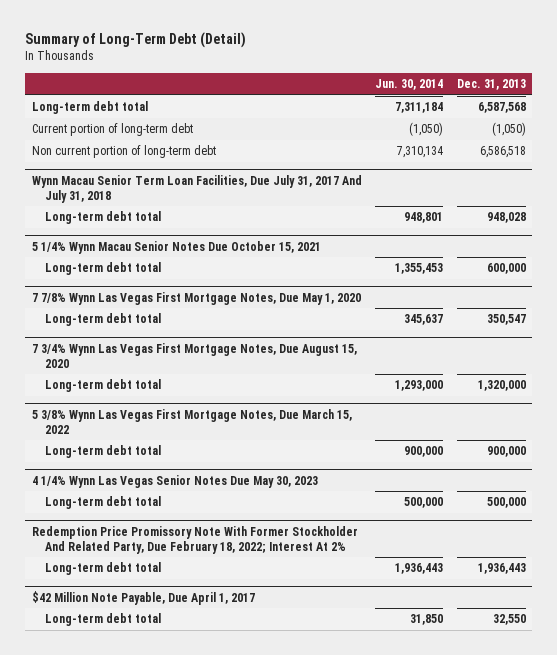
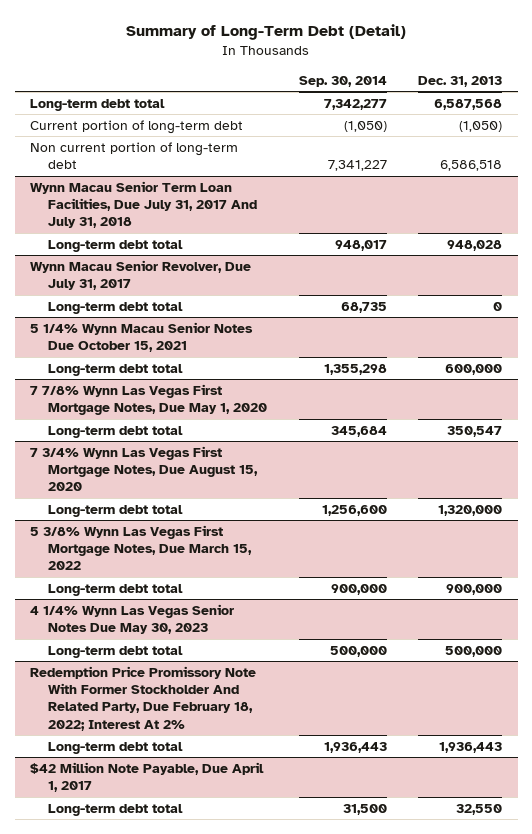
- | Jun. 30, 2014 | Dec. 31, 2013
+ | Sep. 30, 2014 | Dec. 31, 2013
+ Wynn Macau Senior Revolver, Due July 31, 2017
+ Long-term debt total | 68,735 | 0

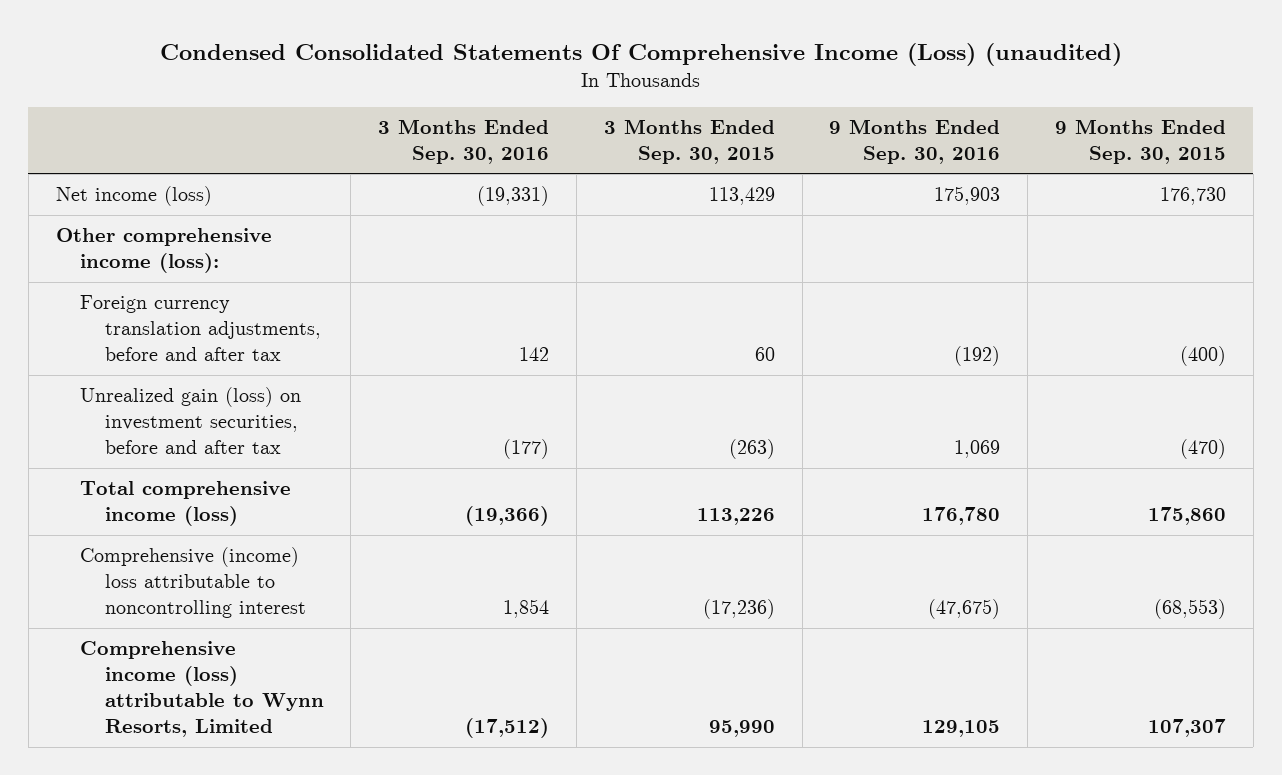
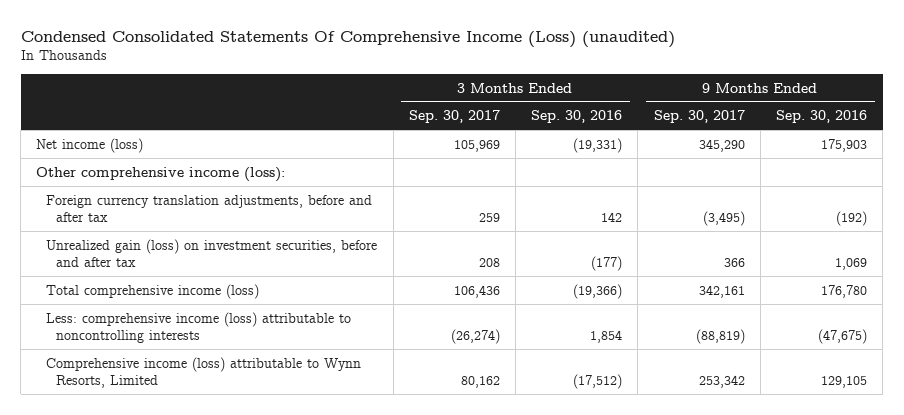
- | 3 Months Ended Sep. 30, 2016 | 3 Months Ended Sep. 30, 2015 | 9 Months Ended Sep. 30, 2016 | 9 Months Ended Sep. 30, 2015
+ | 3 Months Ended Sep. 30, 2017 | 3 Months Ended Sep. 30, 2016 | 9 Months Ended Sep. 30, 2017 | 9 Months Ended Sep. 30, 2016
- Comprehensive (income) loss attributable to noncontrolling interest | 1,854 | (17,236) | (47,675) | (68,553)
+ Less: comprehensive income (loss) attributable to noncontrolling interests | (26,274) | 1,854 | (88,819) | (47,675)

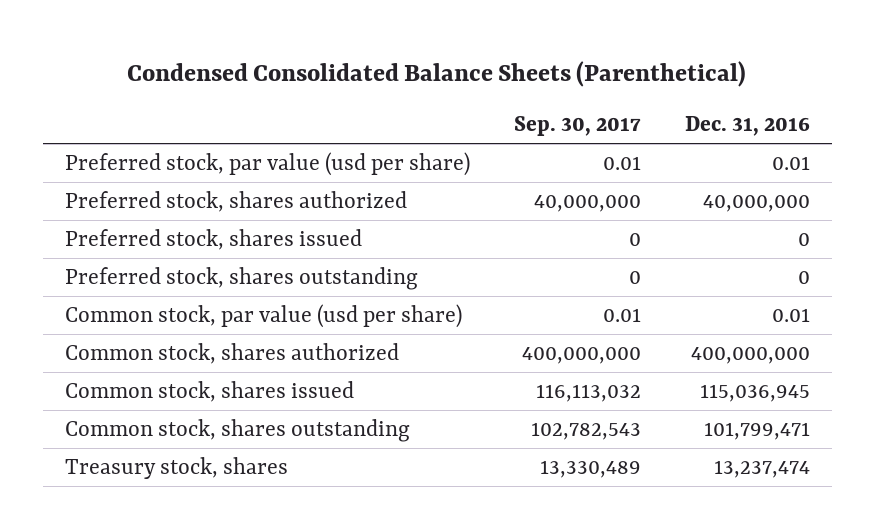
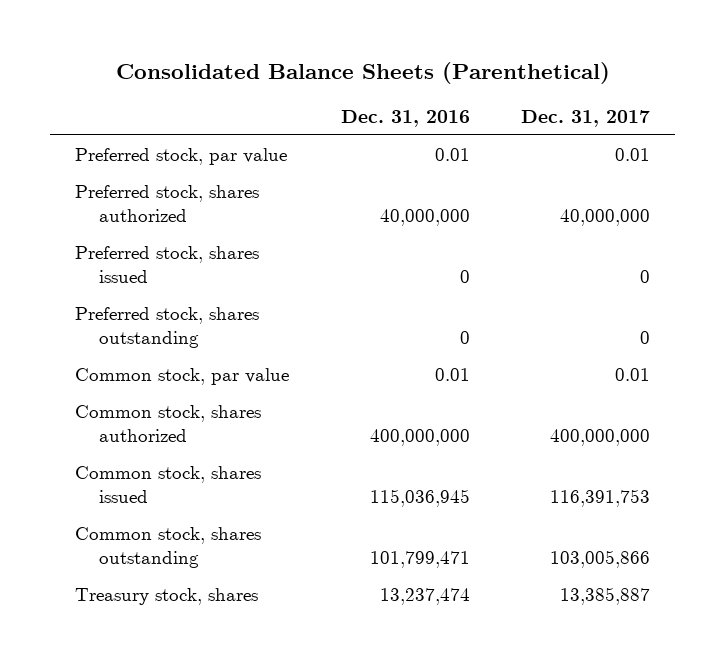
- Condensed Consolidated Balance Sheets (Parenthetical)
+ Consolidated Balance Sheets (Parenthetical)
- | Sep. 30, 2017 | Dec. 31, 2016
+ | Dec. 31, 2016 | Dec. 31, 2017
- Preferred stock, par value (usd per share) | 0.01 | 0.01
+ Preferred stock, par value | 0.01 | 0.01
- Common stock, par value (usd per share) | 0.01 | 0.01
+ Common stock, par value | 0.01 | 0.01

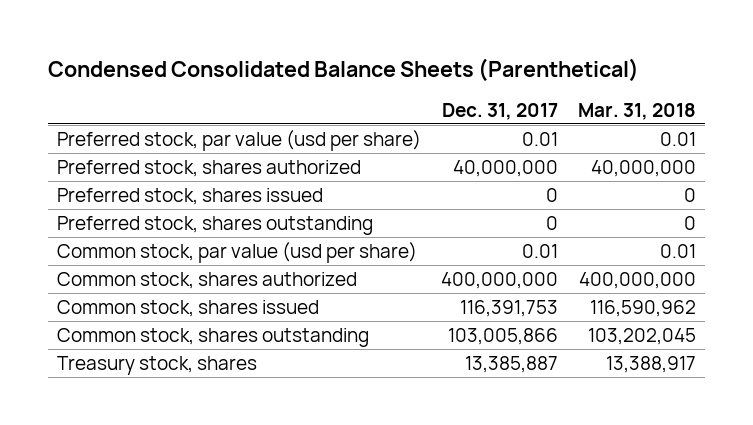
- Consolidated Balance Sheets (Parenthetical)
+ Condensed Consolidated Balance Sheets (Parenthetical)
- | Dec. 31, 2016 | Dec. 31, 2017
+ | Dec. 31, 2017 | Mar. 31, 2018
- Preferred stock, par value | 0.01 | 0.01
+ Preferred stock, par value (usd per share) | 0.01 | 0.01
- Common stock, par value | 0.01 | 0.01
+ Common stock, par value (usd per share) | 0.01 | 0.01

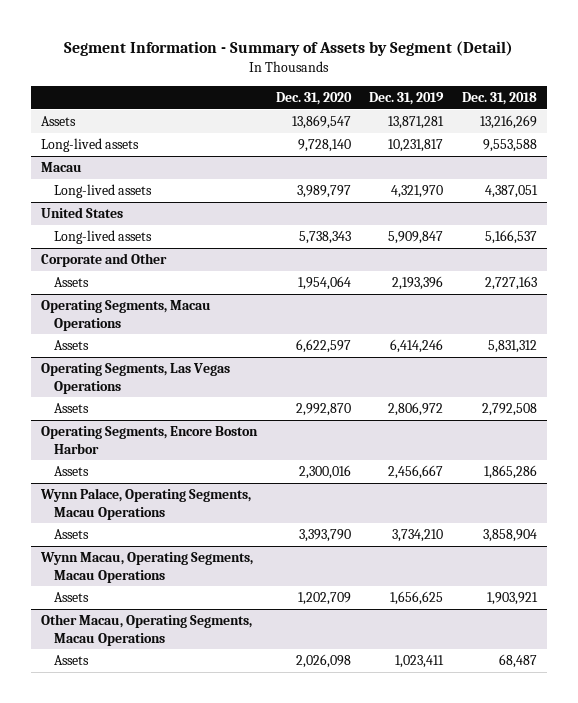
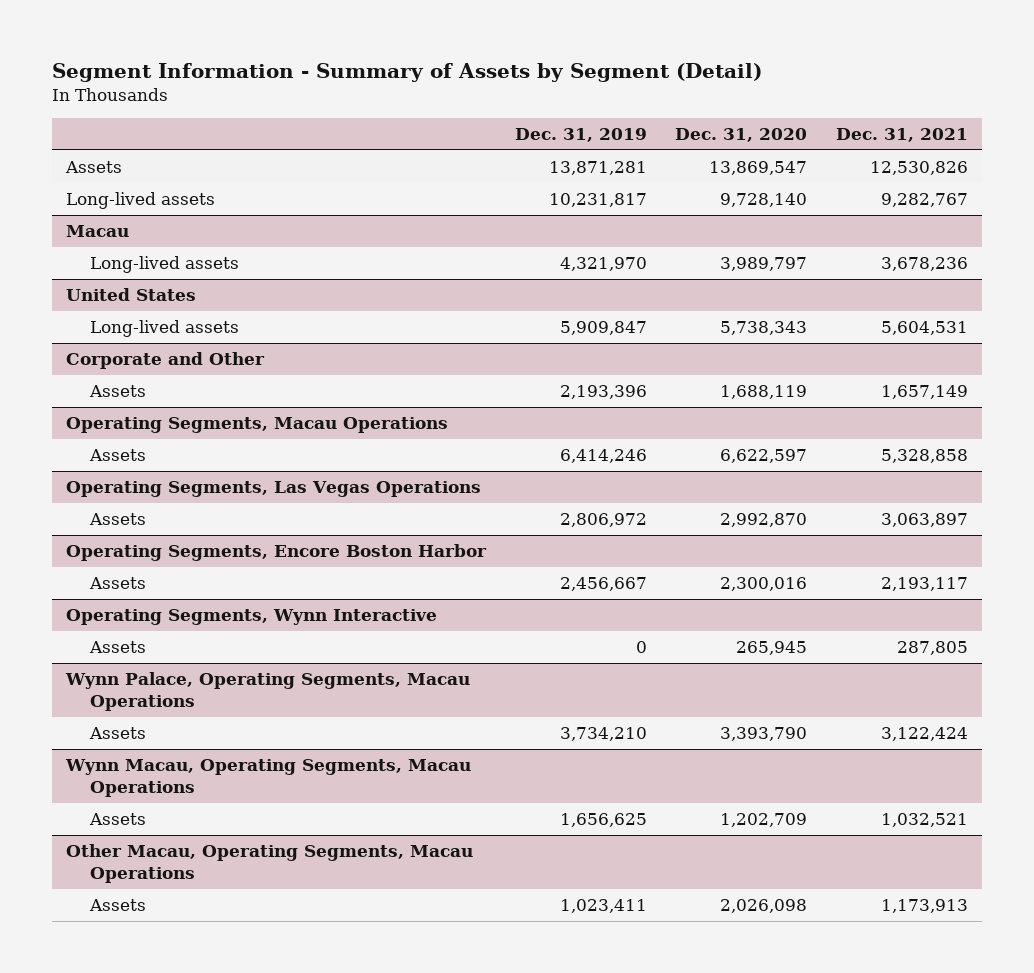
- | Dec. 31, 2020 | Dec. 31, 2019 | Dec. 31, 2018
+ | Dec. 31, 2019 | Dec. 31, 2020 | Dec. 31, 2021
@ Corporate and Other
- Assets | 1,954,064 | 2,193,396 | 2,727,163
+ Assets | 2,193,396 | 1,688,119 | 1,657,149
+ Operating Segments, Wynn Interactive
+ Assets | 0 | 265,945 | 287,805

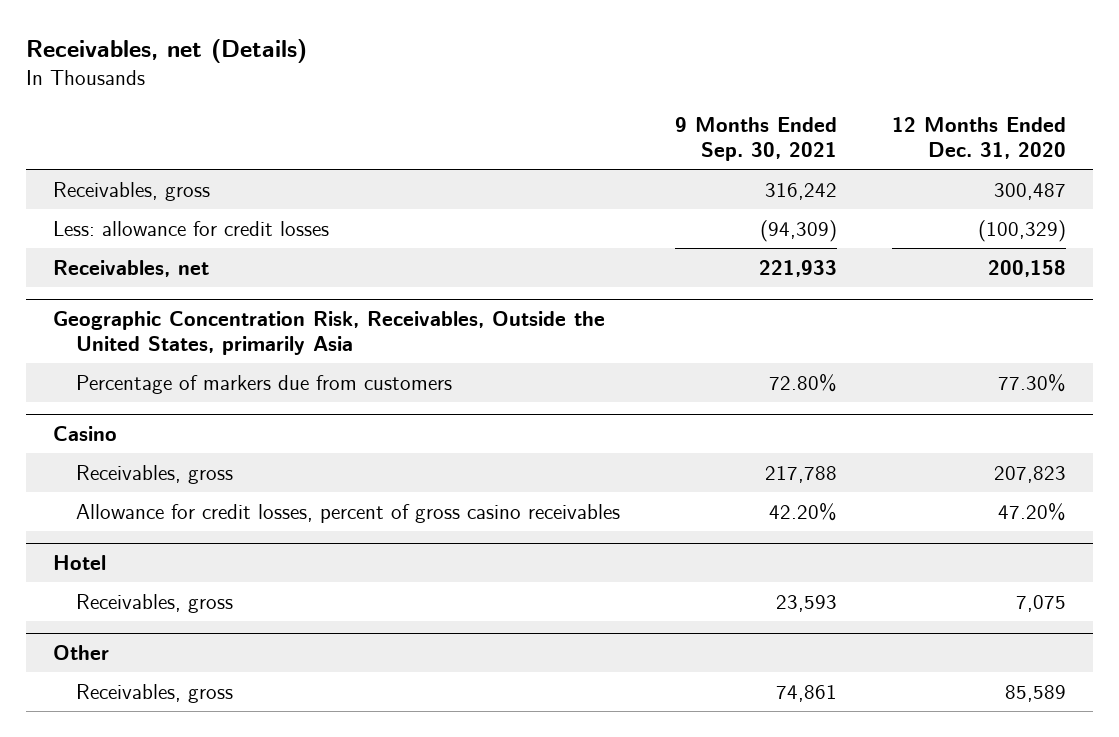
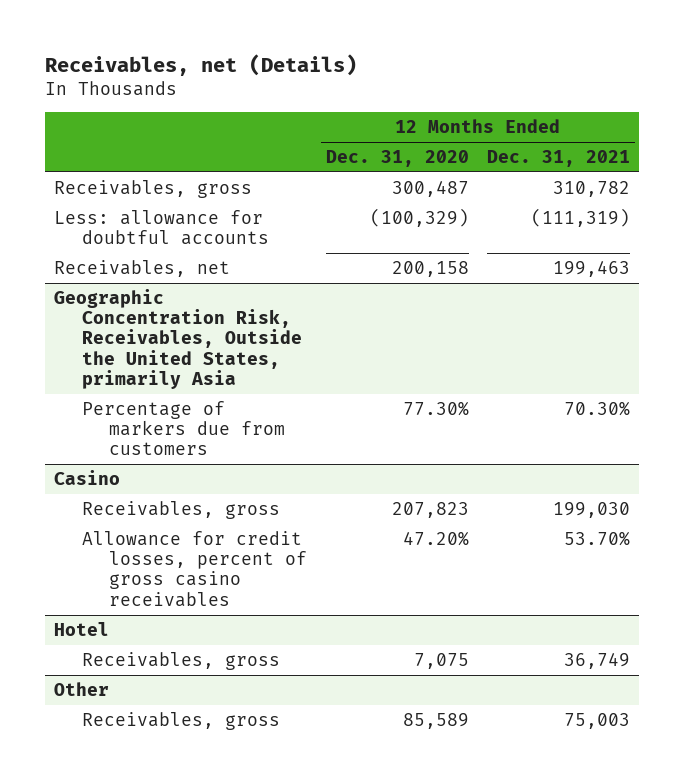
- | 9 Months Ended Sep. 30, 2021 | 12 Months Ended Dec. 31, 2020
+ | 12 Months Ended Dec. 31, 2020 | 12 Months Ended Dec. 31, 2021
- Less: allowance for credit losses | (94,309) | (100,329)
+ Less: allowance for doubtful accounts | (100,329) | (111,319)

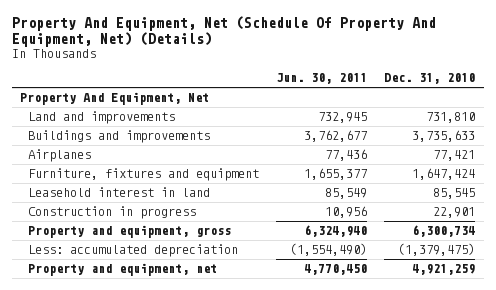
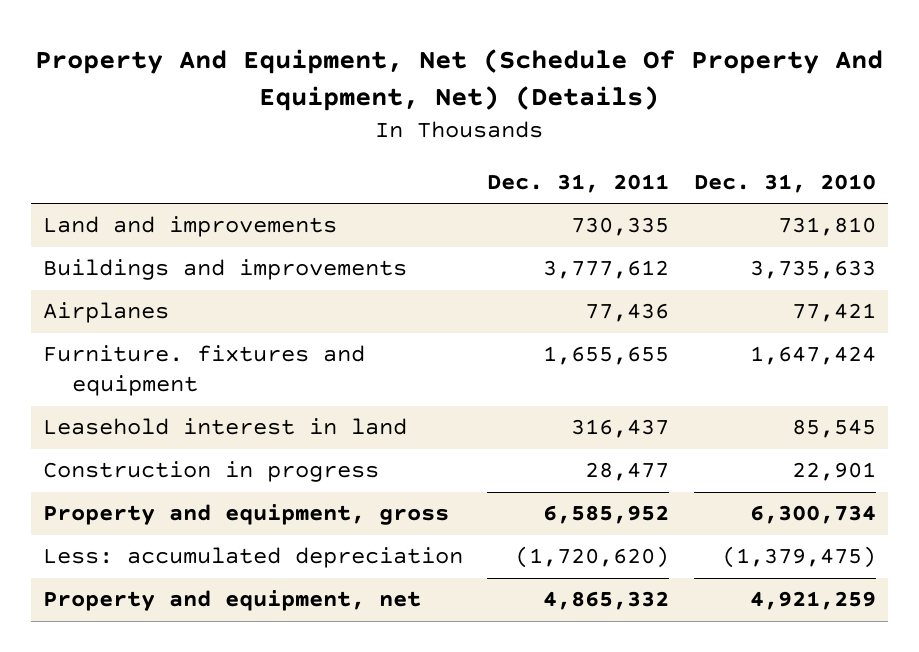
- | Jun. 30, 2011 | Dec. 31, 2010
+ | Dec. 31, 2011 | Dec. 31, 2010
- Property And Equipment, Net
- Furniture, fixtures and equipment | 1,655,377 | 1,647,424
+ Furniture. fixtures and equipment | 1,655,655 | 1,647,424

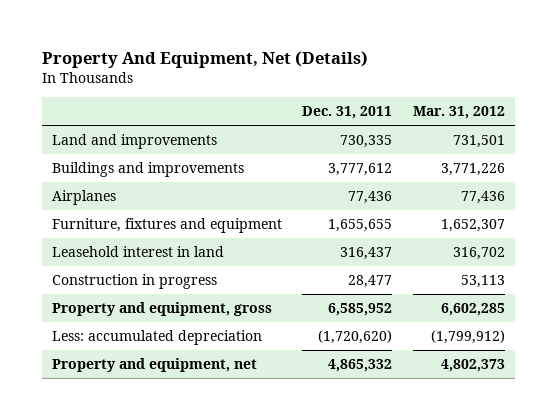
- Property And Equipment, Net (Schedule Of Property And Equipment, Net) (Details)
+ Property And Equipment, Net (Details)
- | Dec. 31, 2011 | Dec. 31, 2010
+ | Dec. 31, 2011 | Mar. 31, 2012
- Furniture. fixtures and equipment | 1,655,655 | 1,647,424
+ Furniture, fixtures and equipment | 1,655,655 | 1,652,307

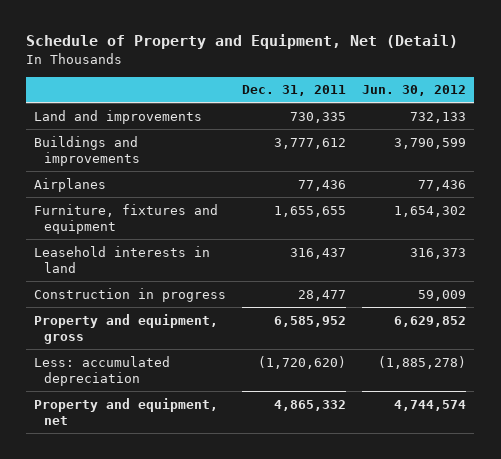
- Property And Equipment, Net (Details)
+ Schedule of Property and Equipment, Net (Detail)
- | Dec. 31, 2011 | Mar. 31, 2012
+ | Dec. 31, 2011 | Jun. 30, 2012
- Leasehold interest in land | 316,437 | 316,702
+ Leasehold interests in land | 316,437 | 316,373

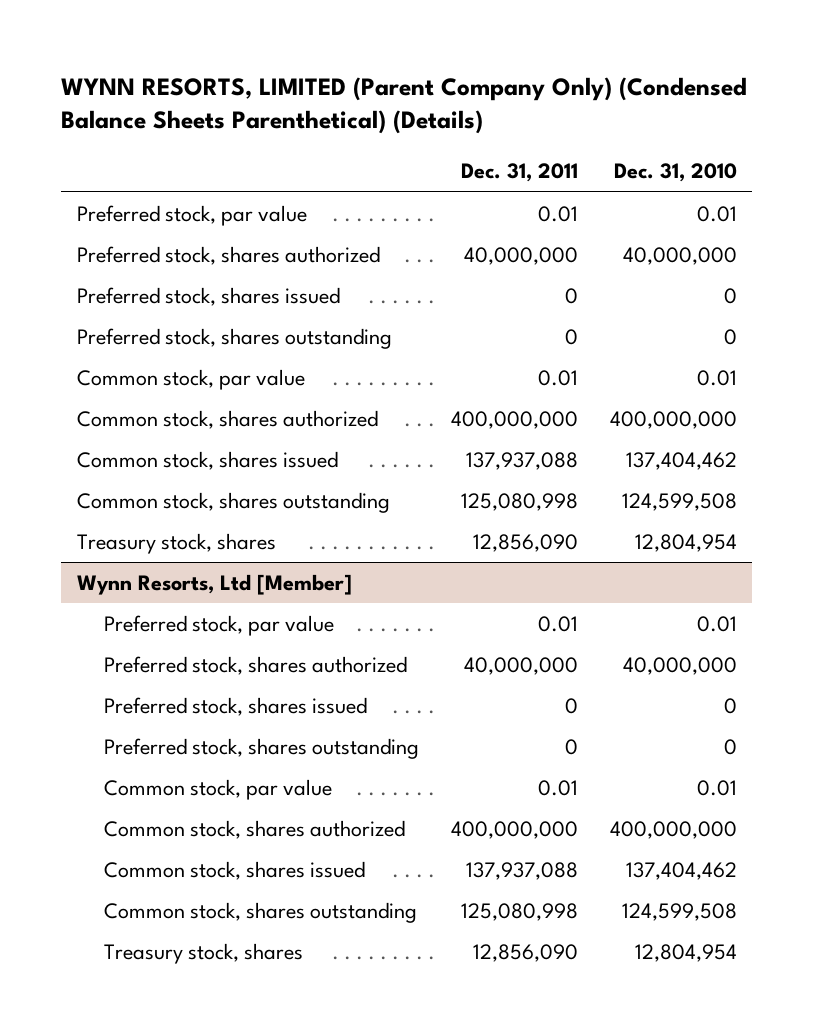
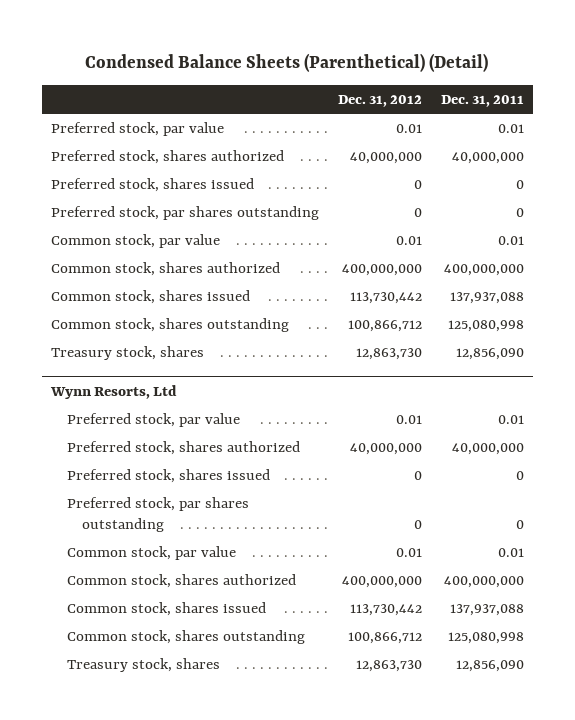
- WYNN RESORTS, LIMITED (Parent Company Only) (Condensed Balance Sheets Parenthetical) (Details)
+ Condensed Balance Sheets (Parenthetical) (Detail)
- | Dec. 31, 2011 | Dec. 31, 2010
+ | Dec. 31, 2012 | Dec. 31, 2011
- Preferred stock, shares outstanding | 0 | 0
+ Preferred stock, par shares outstanding | 0 | 0
- Wynn Resorts, Ltd [Member]
+ Wynn Resorts, Ltd
- Preferred stock, shares outstanding | 0 | 0
+ Preferred stock, par shares outstanding | 0 | 0

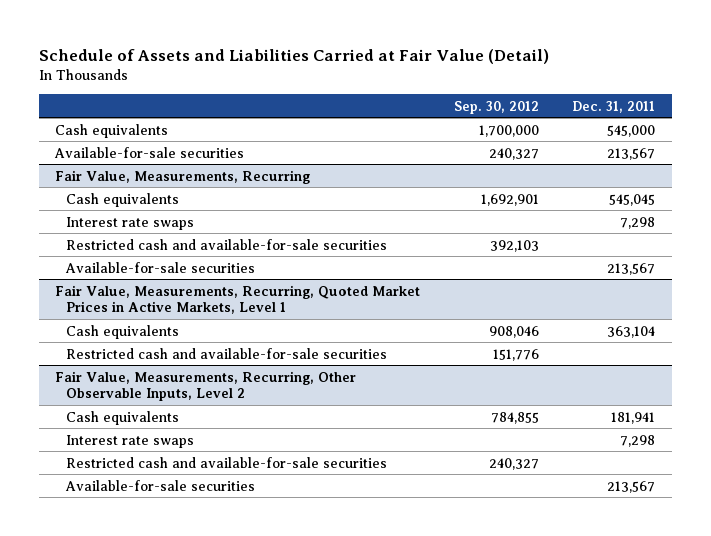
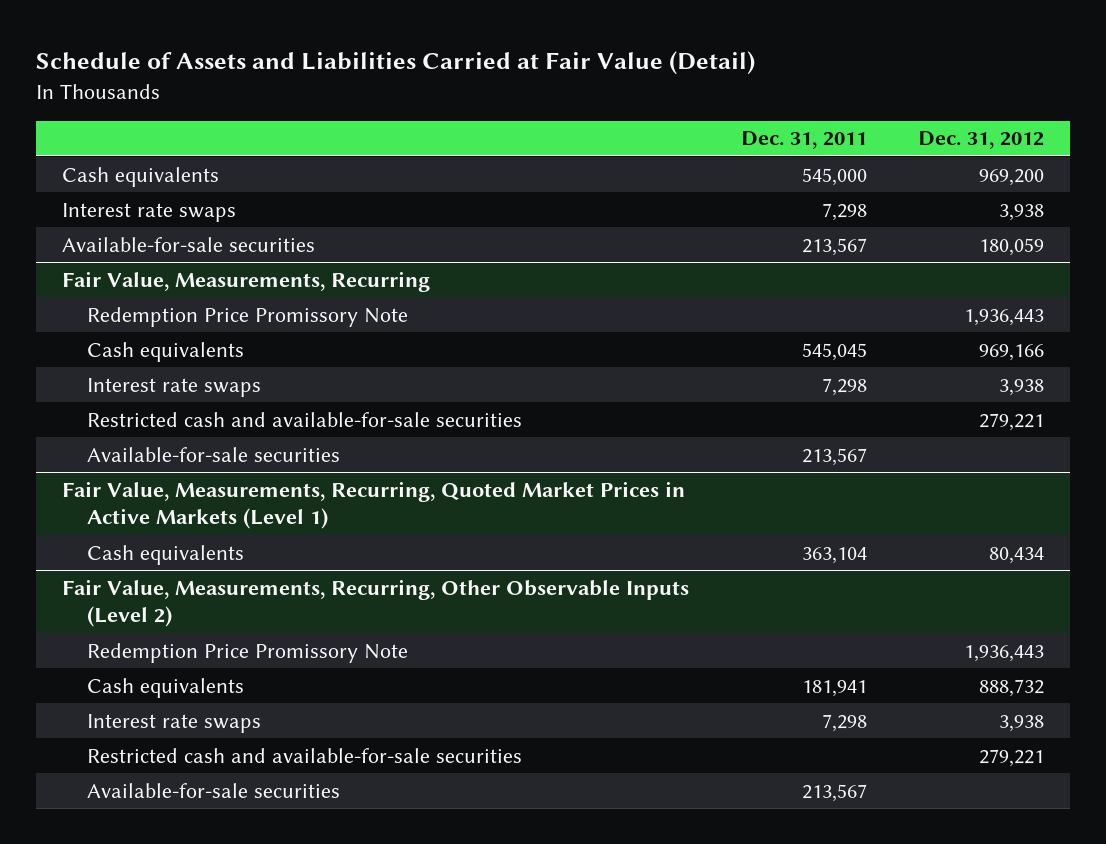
- | Sep. 30, 2012 | Dec. 31, 2011
+ | Dec. 31, 2011 | Dec. 31, 2012
+ Interest rate swaps | 7,298 | 3,938
@ Fair Value, Measurements, Recurring
+ Redemption Price Promissory Note | | 1,936,443
- Fair Value, Measurements, Recurring, Quoted Market Prices in Active Markets, Level 1
+ Fair Value, Measurements, Recurring, Quoted Market Prices in Active Markets (Level 1)
- Restricted cash and available-for-sale securities | 151,776 |
- Fair Value, Measurements, Recurring, Other Observable Inputs, Level 2
+ Fair Value, Measurements, Recurring, Other Observable Inputs (Level 2)
+ Redemption Price Promissory Note | | 1,936,443

